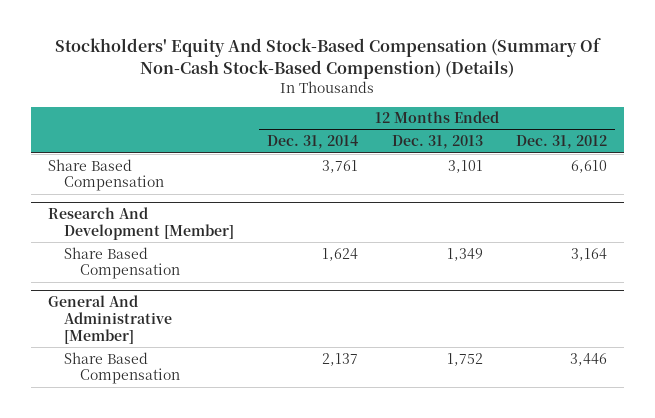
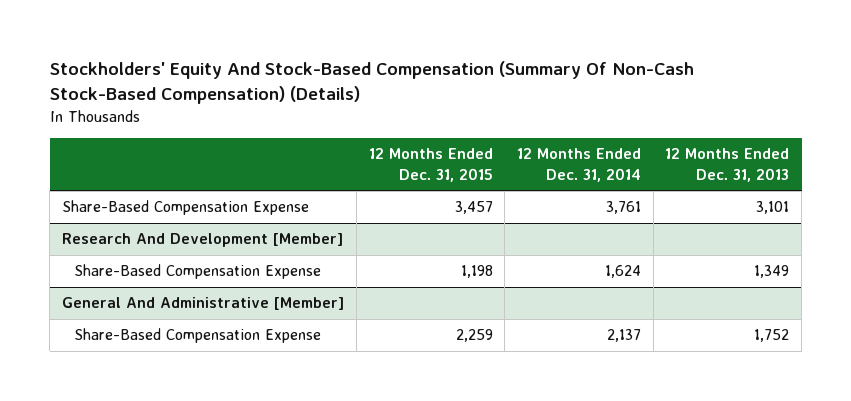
- Stockholders' Equity And Stock-Based Compensation (Summary Of Non-Cash Stock-Based Compenstion) (Details)
+ Stockholders' Equity And Stock-Based Compensation (Summary Of Non-Cash Stock-Based Compensation) (Details)
- | 12 Months Ended Dec. 31, 2014 | 12 Months Ended Dec. 31, 2013 | 12 Months Ended Dec. 31, 2012
+ | 12 Months Ended Dec. 31, 2015 | 12 Months Ended Dec. 31, 2014 | 12 Months Ended Dec. 31, 2013
- Share Based Compensation | 3,761 | 3,101 | 6,610
+ Share-Based Compensation Expense | 3,457 | 3,761 | 3,101
@ Research And Development [Member]
- Share Based Compensation | 1,624 | 1,349 | 3,164
+ Share-Based Compensation Expense | 1,198 | 1,624 | 1,349
@ General And Administrative [Member]
- Share Based Compensation | 2,137 | 1,752 | 3,446
+ Share-Based Compensation Expense | 2,259 | 2,137 | 1,752

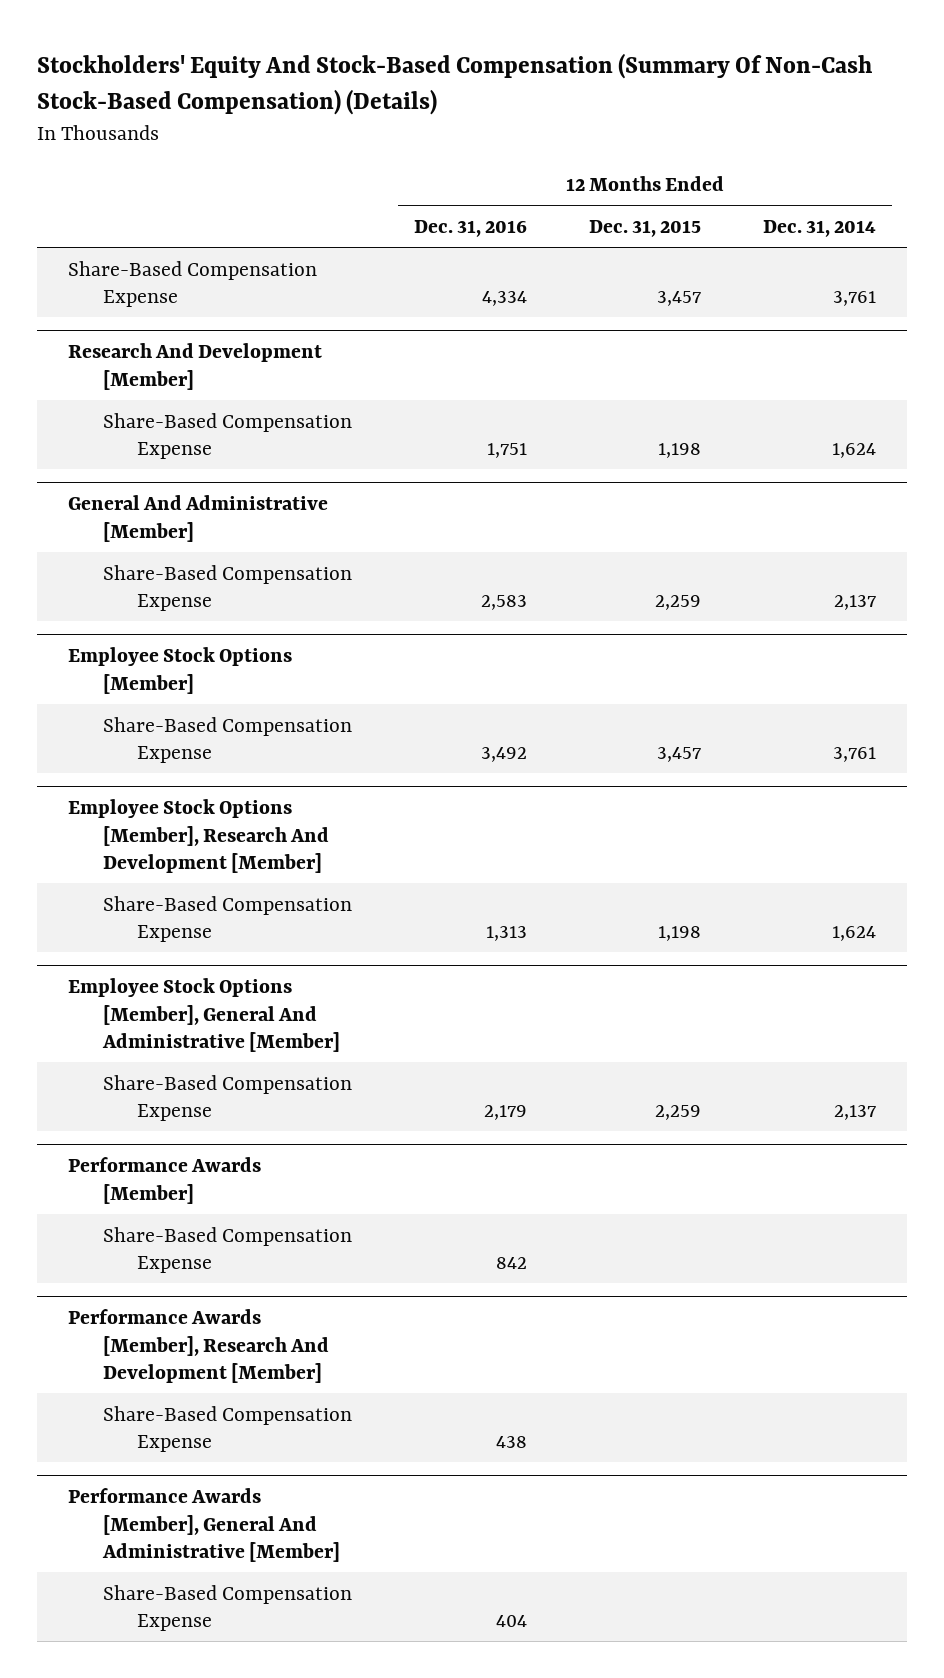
- | 12 Months Ended Dec. 31, 2015 | 12 Months Ended Dec. 31, 2014 | 12 Months Ended Dec. 31, 2013
+ | 12 Months Ended Dec. 31, 2016 | 12 Months Ended Dec. 31, 2015 | 12 Months Ended Dec. 31, 2014
+ Employee Stock Options [Member]
+ Share-Based Compensation Expense | 3,492 | 3,457 | 3,761
+ Employee Stock Options [Member], Research And Development [Member]
+ Share-Based Compensation Expense | 1,313 | 1,198 | 1,624
+ Employee Stock Options [Member], General And Administrative [Member]
+ Share-Based Compensation Expense | 2,179 | 2,259 | 2,137
+ Performance Awards [Member]
+ Share-Based Compensation Expense | 842 | |
+ Performance Awards [Member], Research And Development [Member]
+ Share-Based Compensation Expense | 438 | |
+ Performance Awards [Member], General And Administrative [Member]
+ Share-Based Compensation Expense | 404 | |

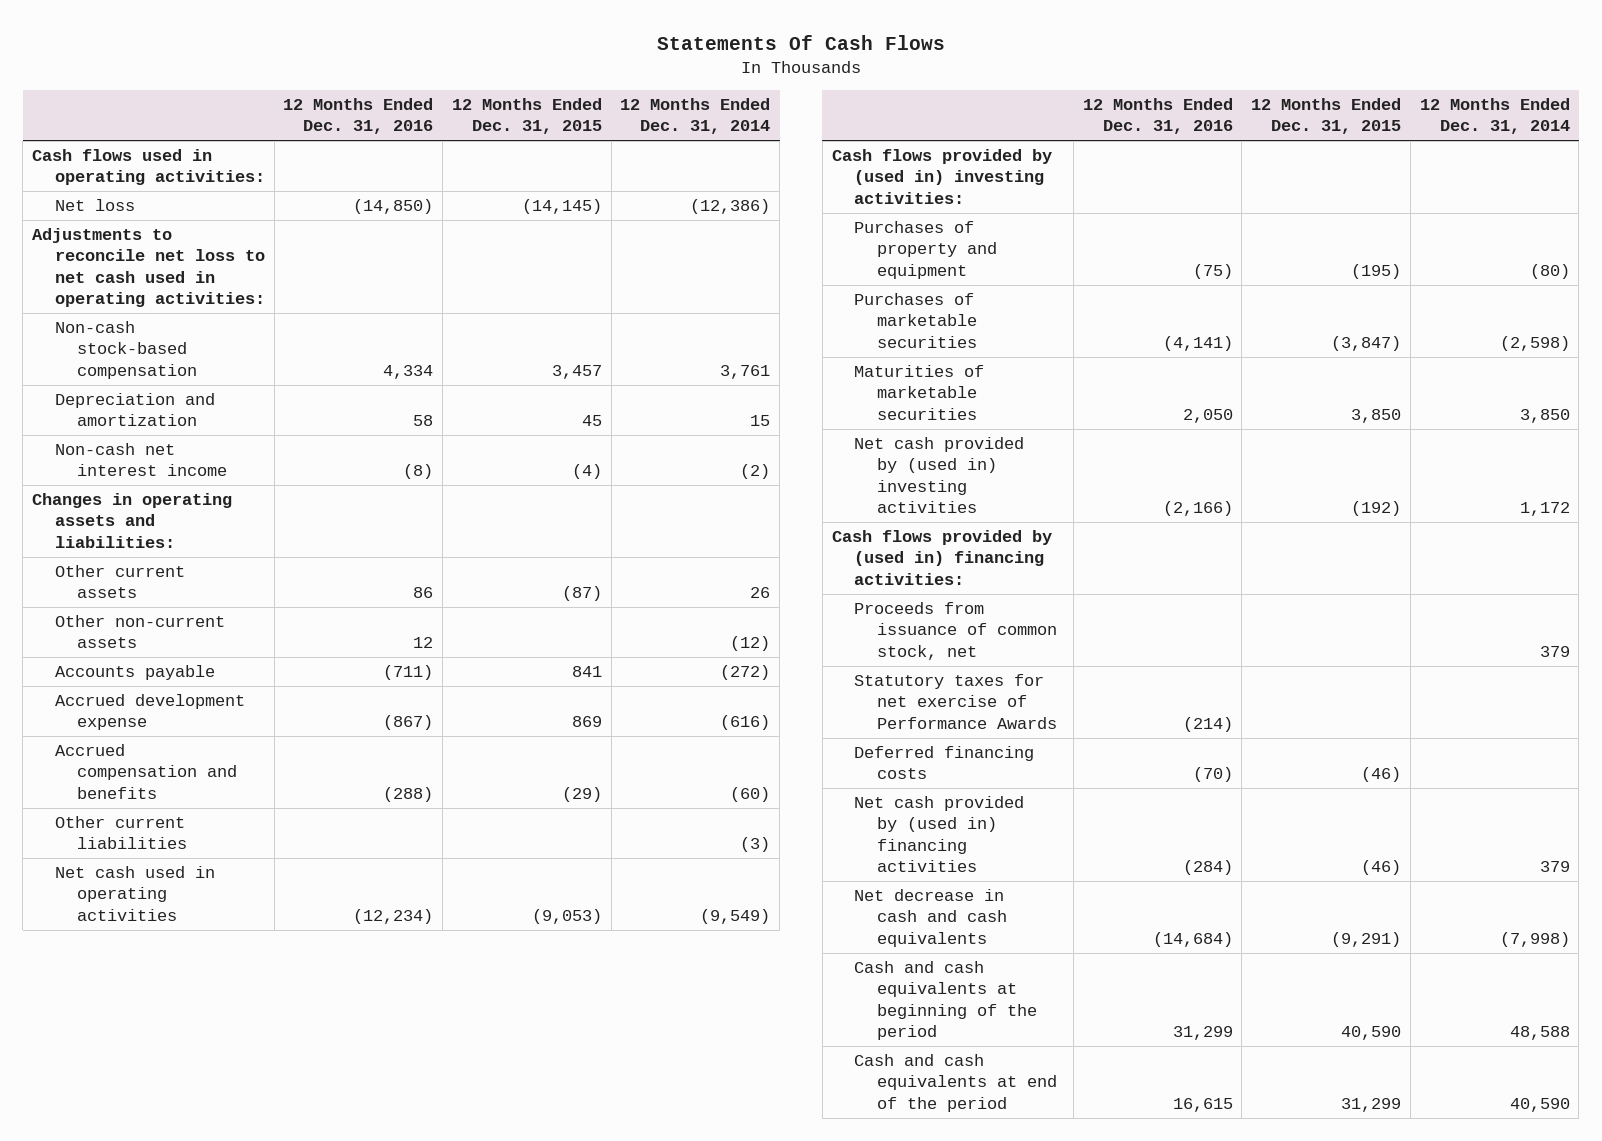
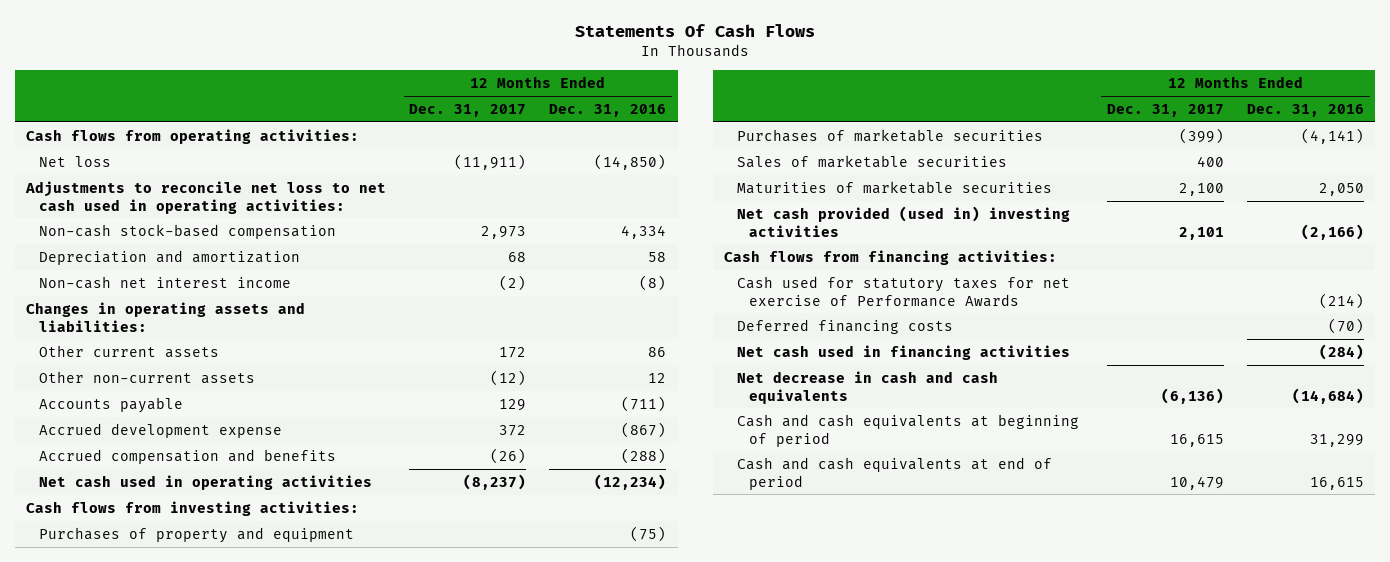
- | 12 Months Ended Dec. 31, 2016 | 12 Months Ended Dec. 31, 2015 | 12 Months Ended Dec. 31, 2014
+ | 12 Months Ended Dec. 31, 2017 | 12 Months Ended Dec. 31, 2016
- Cash flows used in operating activities:
+ Cash flows from operating activities:
- Other current liabilities | | | (3)
- Cash flows provided by (used in) investing activities:
+ Cash flows from investing activities:
+ Sales of marketable securities | 400 |
- Net cash provided by (used in) investing activities | (2,166) | (192) | 1,172
- Cash flows provided by (used in) financing activities:
- Proceeds from issuance of common stock, net | | | 379
- Statutory taxes for net exercise of Performance Awards | (214) | |
+ Net cash provided (used in) investing activities | 2,101 | (2,166)
+ Cash flows from financing activities:
+ Cash used for statutory taxes for net exercise of Performance Awards | | (214)
- Net cash provided by (used in) financing activities | (284) | (46) | 379
+ Net cash used in financing activities | | (284)
- Cash and cash equivalents at beginning of the period | 31,299 | 40,590 | 48,588
- Cash and cash equivalents at end of the period | 16,615 | 31,299 | 40,590
+ Cash and cash equivalents at beginning of period | 16,615 | 31,299
+ Cash and cash equivalents at end of period | 10,479 | 16,615

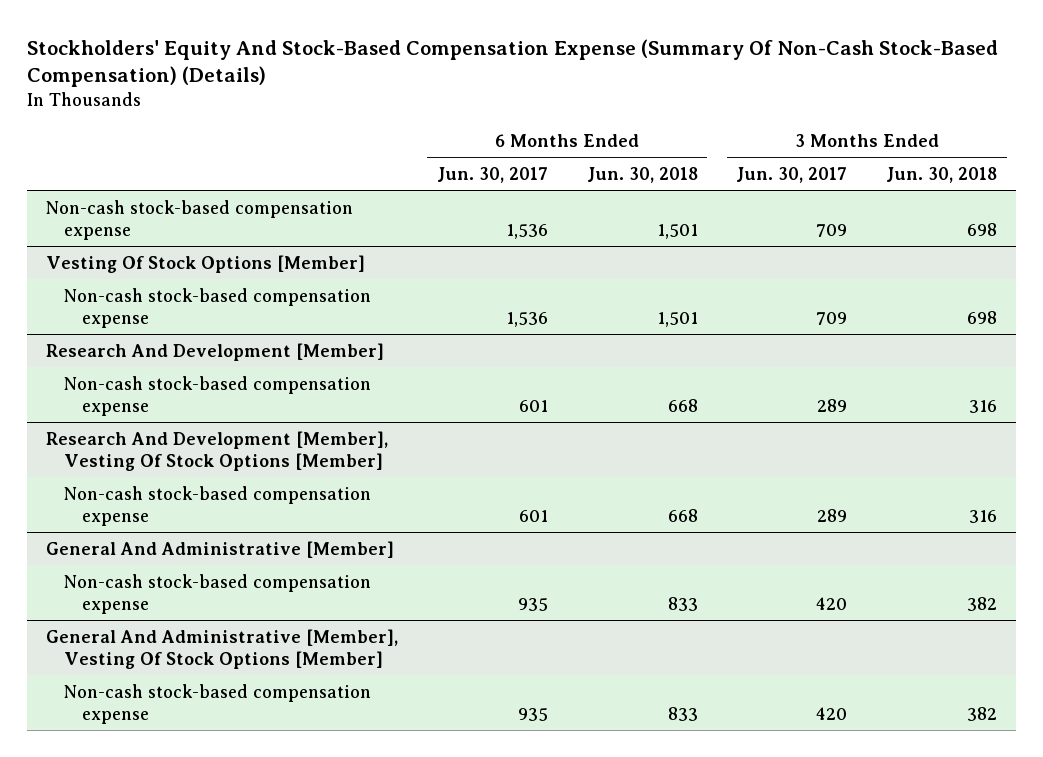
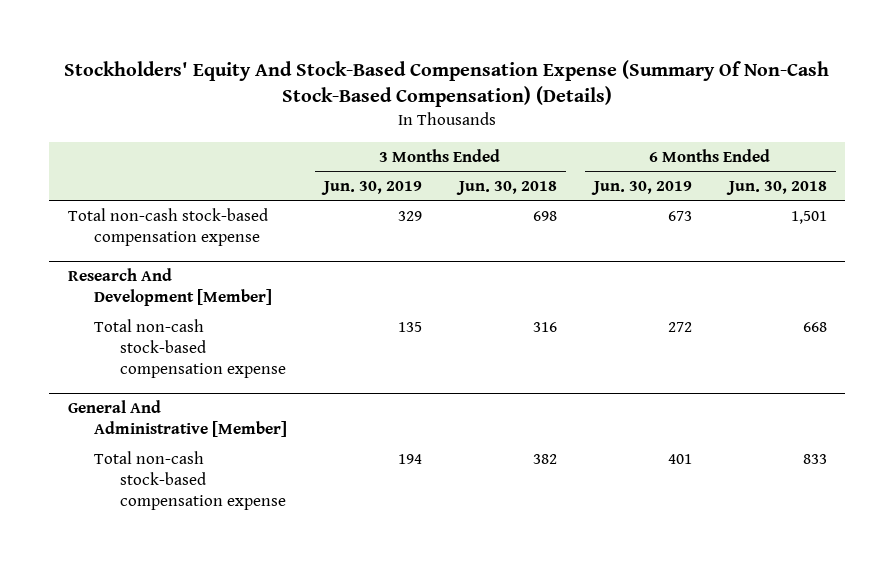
- | 6 Months Ended Jun. 30, 2017 | 6 Months Ended Jun. 30, 2018 | 3 Months Ended Jun. 30, 2017 | 3 Months Ended Jun. 30, 2018
+ | 3 Months Ended Jun. 30, 2019 | 3 Months Ended Jun. 30, 2018 | 6 Months Ended Jun. 30, 2019 | 6 Months Ended Jun. 30, 2018
- Non-cash stock-based compensation expense | 1,536 | 1,501 | 709 | 698
- Vesting Of Stock Options [Member]
- Non-cash stock-based compensation expense | 1,536 | 1,501 | 709 | 698
+ Total non-cash stock-based compensation expense | 329 | 698 | 673 | 1,501
@ Research And Development [Member]
- Non-cash stock-based compensation expense | 601 | 668 | 289 | 316
- Research And Development [Member], Vesting Of Stock Options [Member]
- Non-cash stock-based compensation expense | 601 | 668 | 289 | 316
@ Research And Development [Member]
+ Total non-cash stock-based compensation expense | 135 | 316 | 272 | 668
@ General And Administrative [Member]
- Non-cash stock-based compensation expense | 935 | 833 | 420 | 382
- General And Administrative [Member], Vesting Of Stock Options [Member]
- Non-cash stock-based compensation expense | 935 | 833 | 420 | 382
@ General And Administrative [Member]
+ Total non-cash stock-based compensation expense | 194 | 382 | 401 | 833

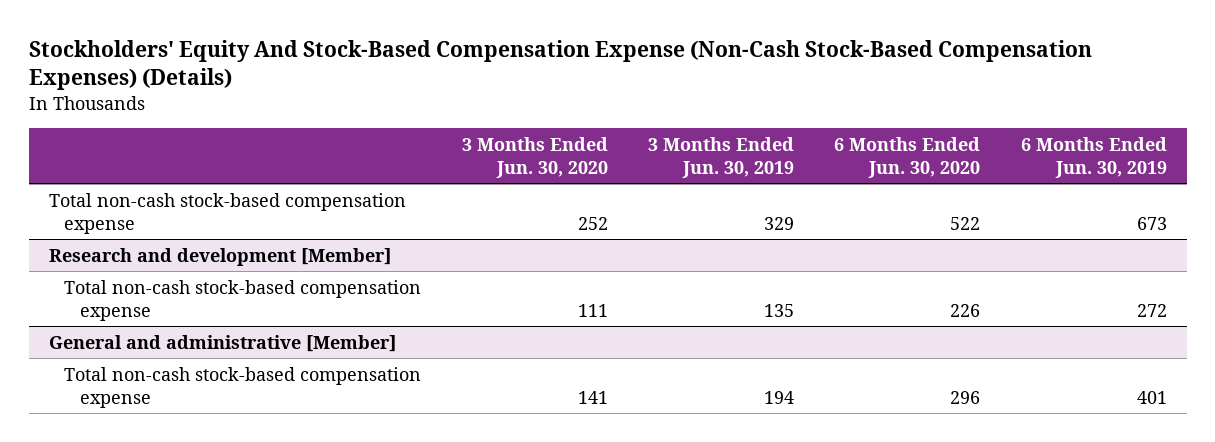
- Stockholders' Equity And Stock-Based Compensation Expense (Summary Of Non-Cash Stock-Based Compensation) (Details)
+ Stockholders' Equity And Stock-Based Compensation Expense (Non-Cash Stock-Based Compensation Expenses) (Details)
- | 3 Months Ended Jun. 30, 2019 | 3 Months Ended Jun. 30, 2018 | 6 Months Ended Jun. 30, 2019 | 6 Months Ended Jun. 30, 2018
+ | 3 Months Ended Jun. 30, 2020 | 3 Months Ended Jun. 30, 2019 | 6 Months Ended Jun. 30, 2020 | 6 Months Ended Jun. 30, 2019
- Research And Development [Member]
+ Research and development [Member]
- General And Administrative [Member]
+ General and administrative [Member]

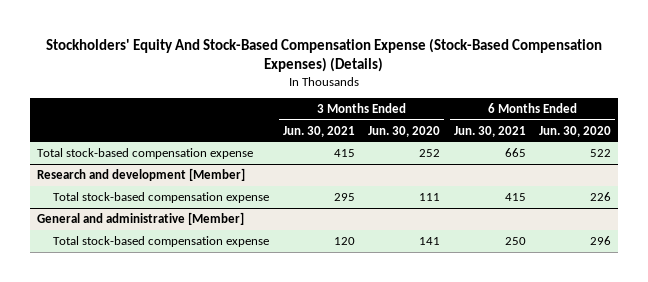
- Stockholders' Equity And Stock-Based Compensation Expense (Non-Cash Stock-Based Compensation Expenses) (Details)
+ Stockholders' Equity And Stock-Based Compensation Expense (Stock-Based Compensation Expenses) (Details)
- | 3 Months Ended Jun. 30, 2020 | 3 Months Ended Jun. 30, 2019 | 6 Months Ended Jun. 30, 2020 | 6 Months Ended Jun. 30, 2019
+ | 3 Months Ended Jun. 30, 2021 | 3 Months Ended Jun. 30, 2020 | 6 Months Ended Jun. 30, 2021 | 6 Months Ended Jun. 30, 2020
- Total non-cash stock-based compensation expense | 252 | 329 | 522 | 673
+ Total stock-based compensation expense | 415 | 252 | 665 | 522
@ Research and development [Member]
- Total non-cash stock-based compensation expense | 111 | 135 | 226 | 272
+ Total stock-based compensation expense | 295 | 111 | 415 | 226
@ General and administrative [Member]
- Total non-cash stock-based compensation expense | 141 | 194 | 296 | 401
+ Total stock-based compensation expense | 120 | 141 | 250 | 296

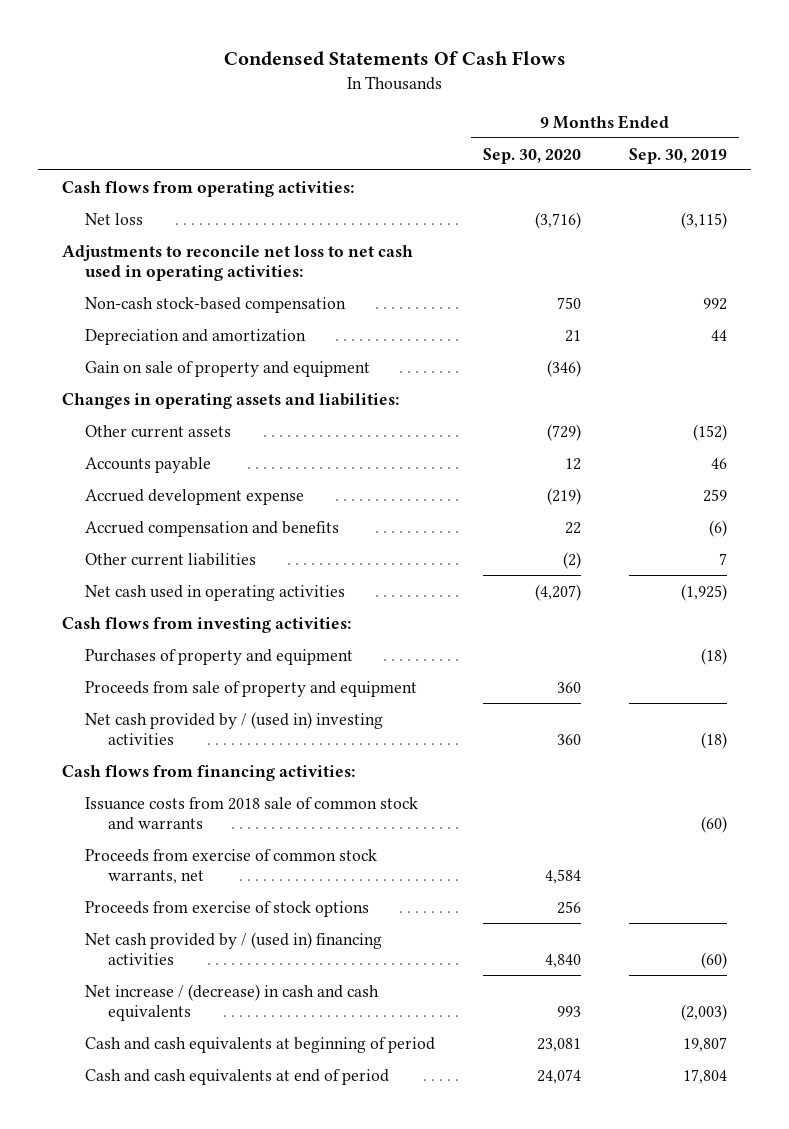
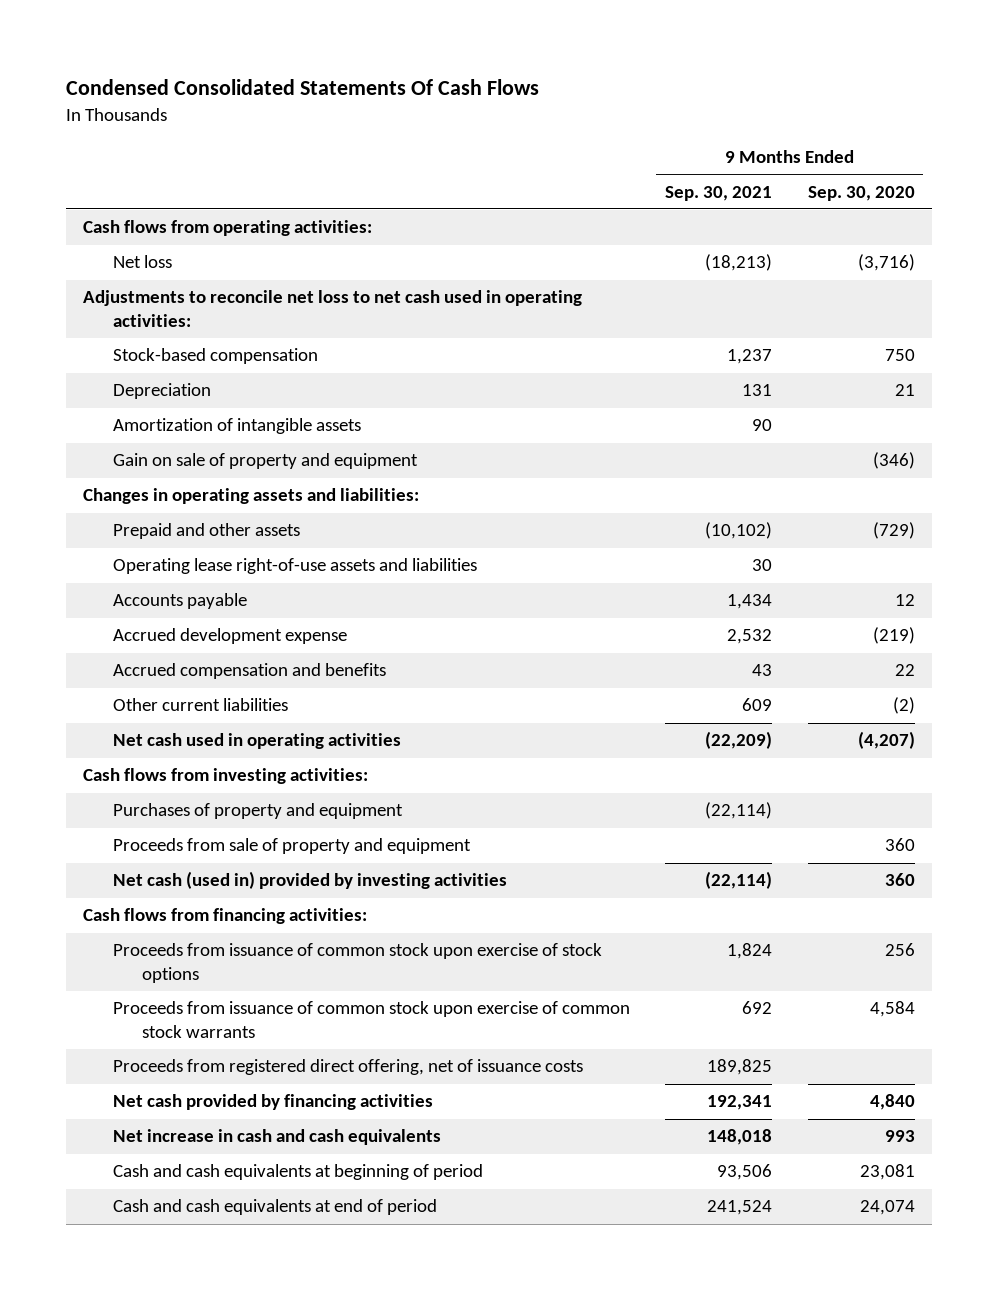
- Condensed Statements Of Cash Flows
+ Condensed Consolidated Statements Of Cash Flows
- | 9 Months Ended Sep. 30, 2020 | 9 Months Ended Sep. 30, 2019
+ | 9 Months Ended Sep. 30, 2021 | 9 Months Ended Sep. 30, 2020
- Non-cash stock-based compensation | 750 | 992
- Depreciation and amortization | 21 | 44
+ Stock-based compensation | 1,237 | 750
+ Depreciation | 131 | 21
+ Amortization of intangible assets | 90 |
- Other current assets | (729) | (152)
+ Prepaid and other assets | (10,102) | (729)
+ Operating lease right-of-use assets and liabilities | 30 |
- Net cash provided by / (used in) investing activities | 360 | (18)
+ Net cash (used in) provided by investing activities | (22,114) | 360
- Issuance costs from 2018 sale of common stock and warrants | | (60)
- Proceeds from exercise of common stock warrants, net | 4,584 |
- Proceeds from exercise of stock options | 256 |
- Net cash provided by / (used in) financing activities | 4,840 | (60)
- Net increase / (decrease) in cash and cash equivalents | 993 | (2,003)
+ Proceeds from issuance of common stock upon exercise of stock options | 1,824 | 256
+ Proceeds from issuance of common stock upon exercise of common stock warrants | 692 | 4,584
+ Proceeds from registered direct offering, net of issuance costs | 189,825 |
+ Net cash provided by financing activities | 192,341 | 4,840
+ Net increase in cash and cash equivalents | 148,018 | 993

